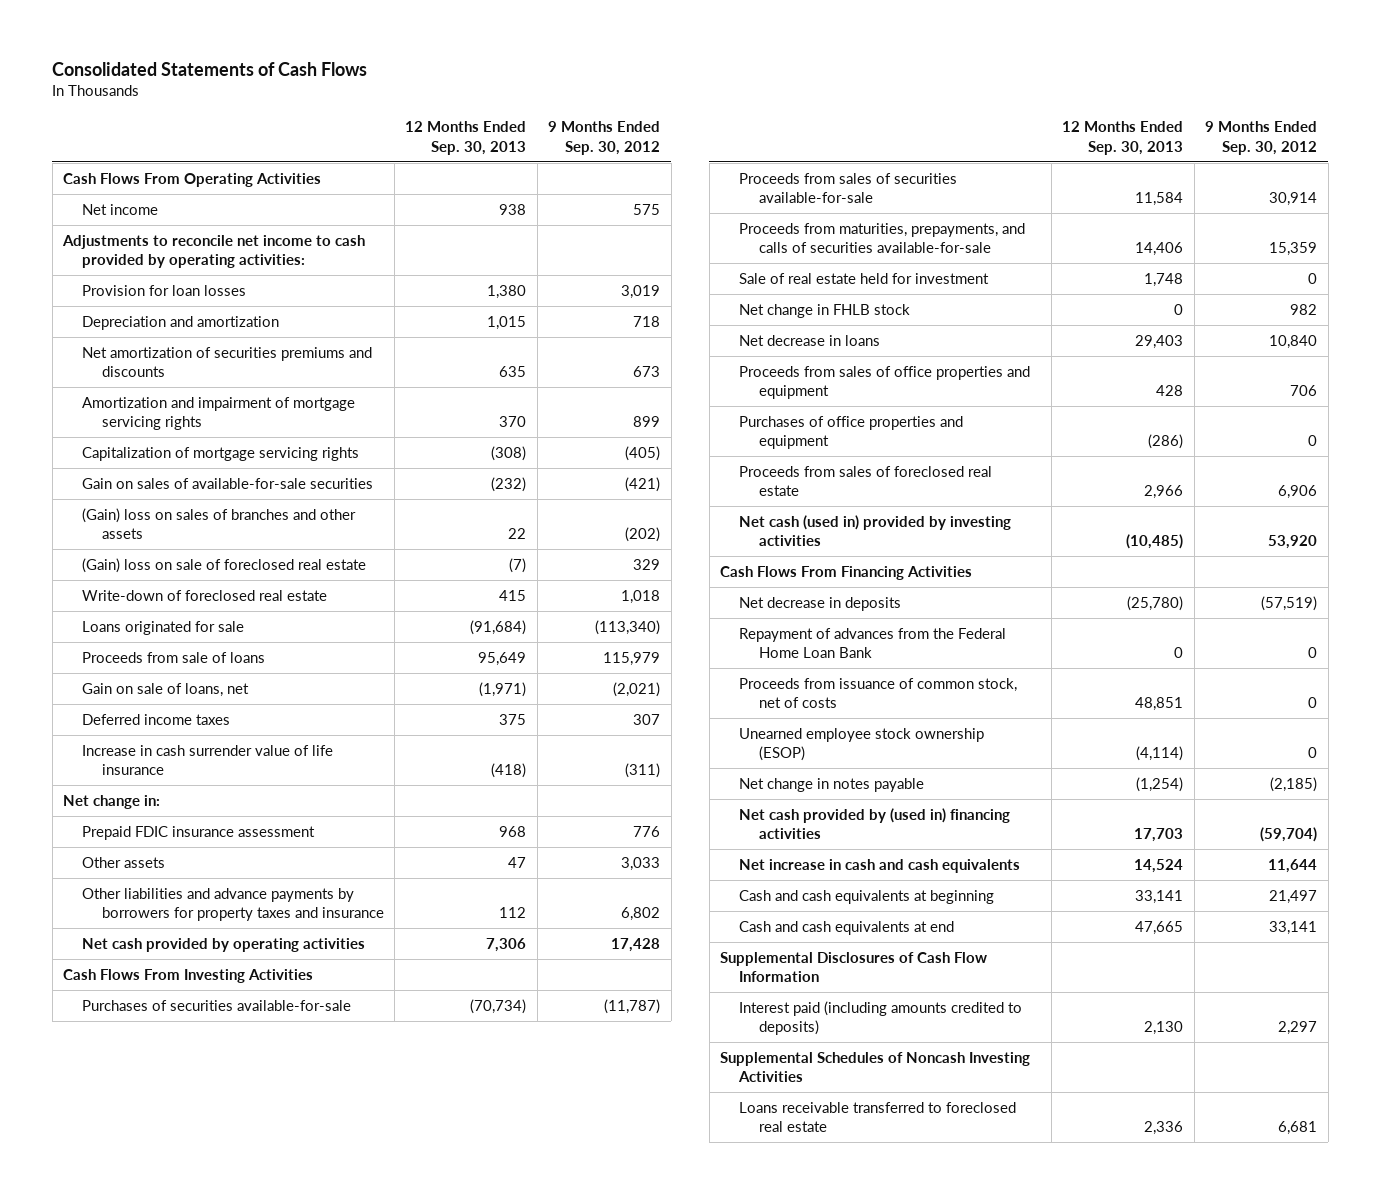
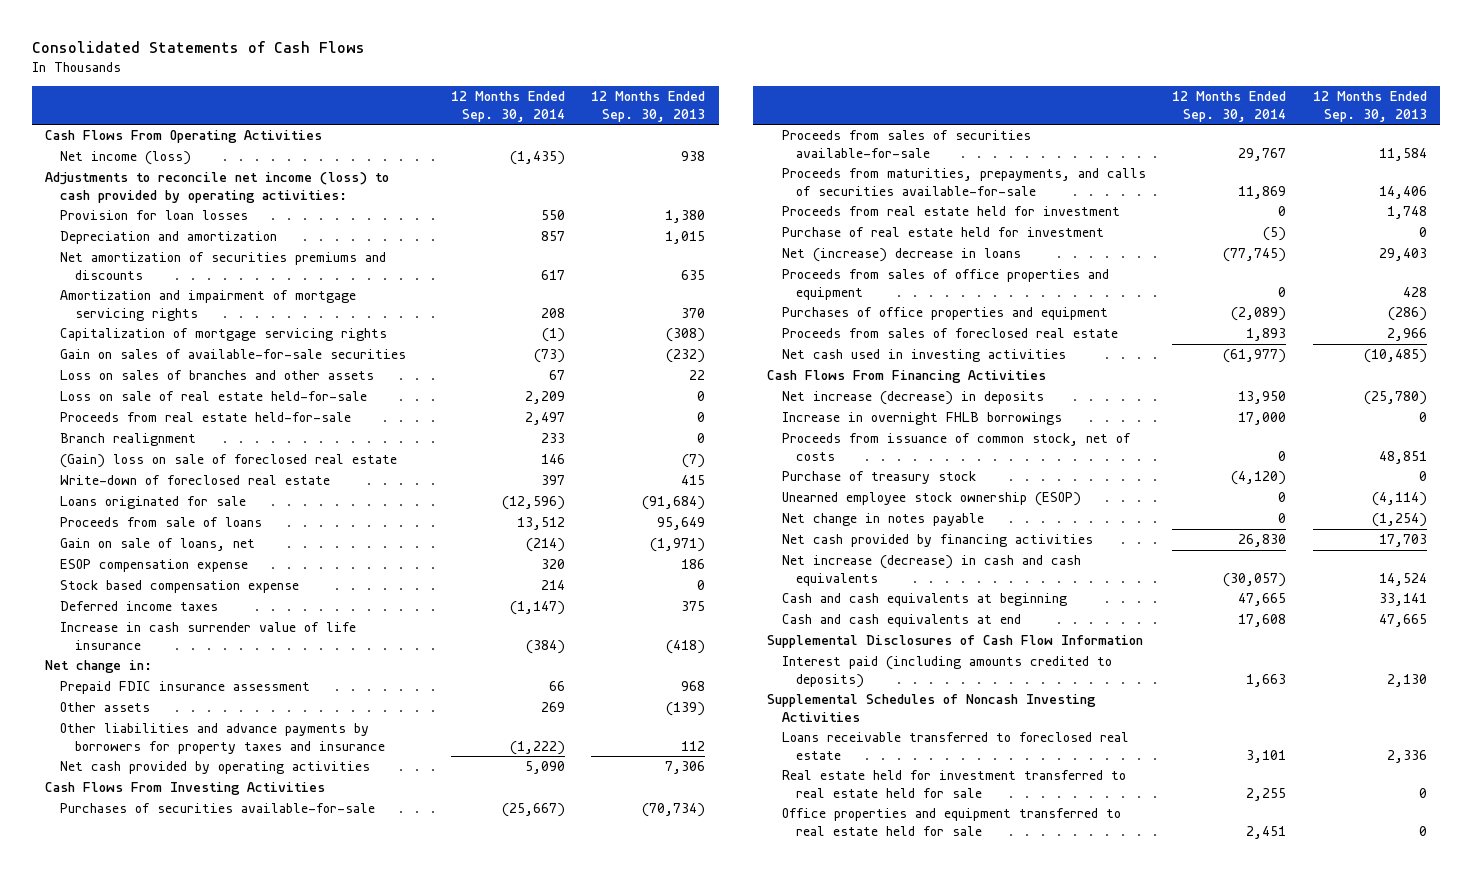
- | 12 Months Ended Sep. 30, 2013 | 9 Months Ended Sep. 30, 2012
+ | 12 Months Ended Sep. 30, 2014 | 12 Months Ended Sep. 30, 2013
- Net income | 938 | 575
- Adjustments to reconcile net income to cash provided by operating activities:
+ Net income (loss) | (1,435) | 938
+ Adjustments to reconcile net income (loss) to cash provided by operating activities:
- (Gain) loss on sales of branches and other assets | 22 | (202)
+ Loss on sales of branches and other assets | 67 | 22
+ Loss on sale of real estate held-for-sale | 2,209 | 0
+ Proceeds from real estate held-for-sale | 2,497 | 0
+ Branch realignment | 233 | 0
+ ESOP compensation expense | 320 | 186
+ Stock based compensation expense | 214 | 0
- Other assets | 47 | 3,033
+ Other assets | 269 | (139)
- Sale of real estate held for investment | 1,748 | 0
- Net change in FHLB stock | 0 | 982
- Net decrease in loans | 29,403 | 10,840
+ Proceeds from real estate held for investment | 0 | 1,748
+ Purchase of real estate held for investment | (5) | 0
+ Net (increase) decrease in loans | (77,745) | 29,403
- Net cash (used in) provided by investing activities | (10,485) | 53,920
+ Net cash used in investing activities | (61,977) | (10,485)
- Net decrease in deposits | (25,780) | (57,519)
- Repayment of advances from the Federal Home Loan Bank | 0 | 0
+ Net increase (decrease) in deposits | 13,950 | (25,780)
+ Increase in overnight FHLB borrowings | 17,000 | 0
+ Purchase of treasury stock | (4,120) | 0
- Net cash provided by (used in) financing activities | 17,703 | (59,704)
- Net increase in cash and cash equivalents | 14,524 | 11,644
+ Net cash provided by financing activities | 26,830 | 17,703
+ Net increase (decrease) in cash and cash equivalents | (30,057) | 14,524
+ Real estate held for investment transferred to real estate held for sale | 2,255 | 0
+ Office properties and equipment transferred to real estate held for sale | 2,451 | 0

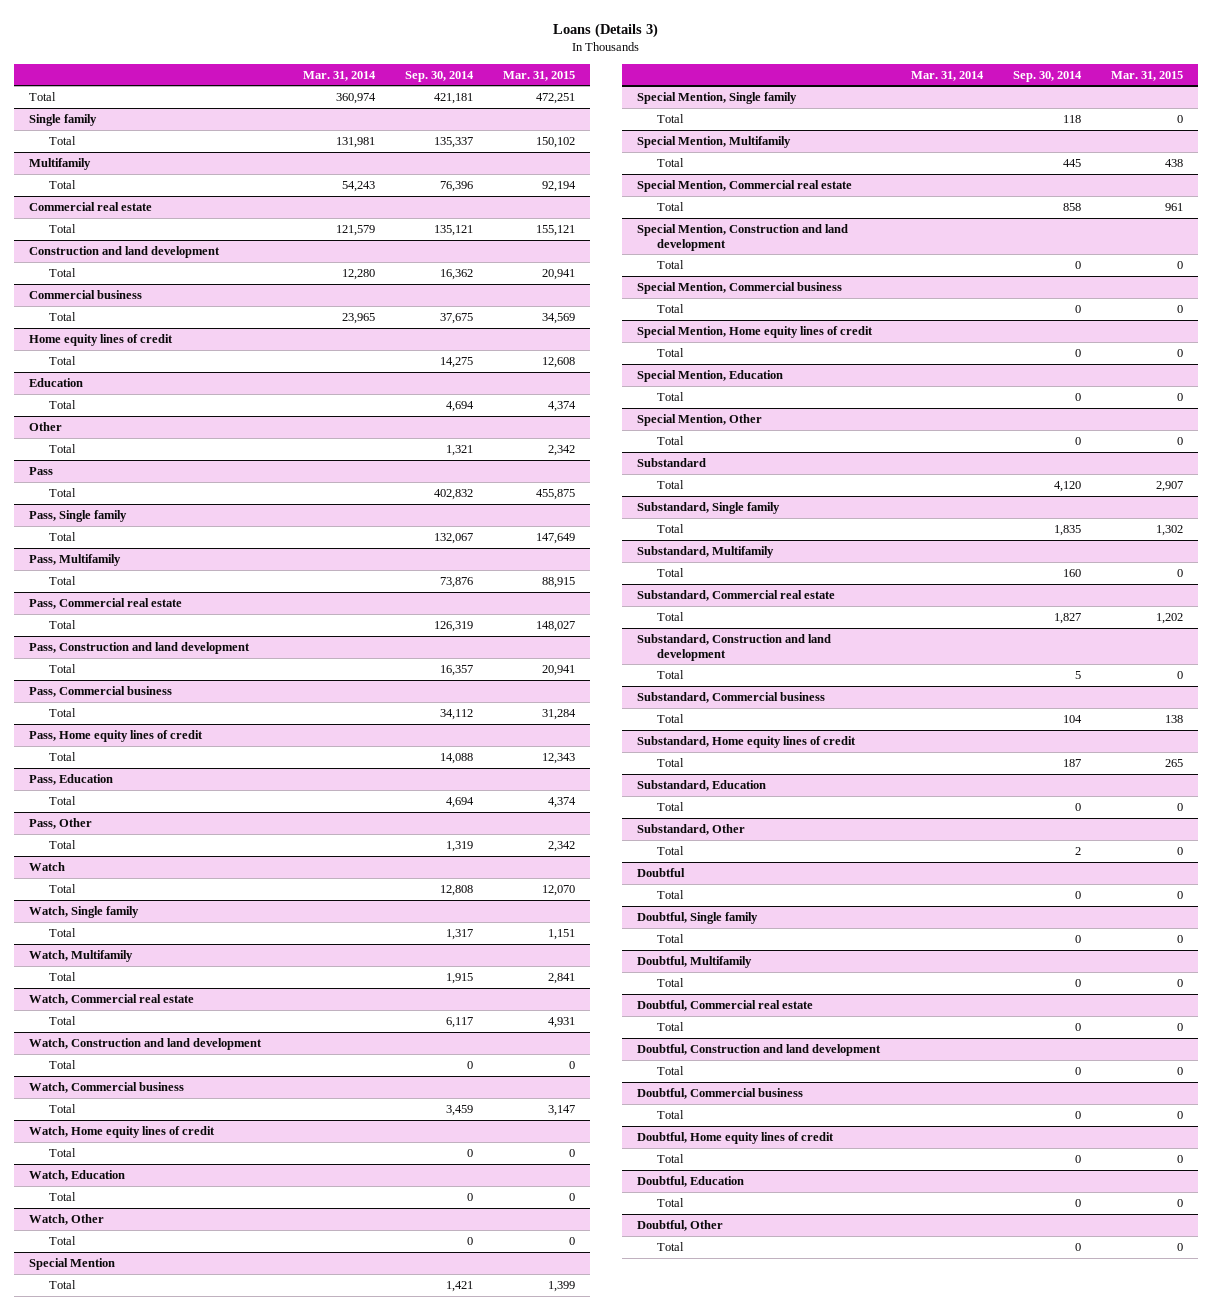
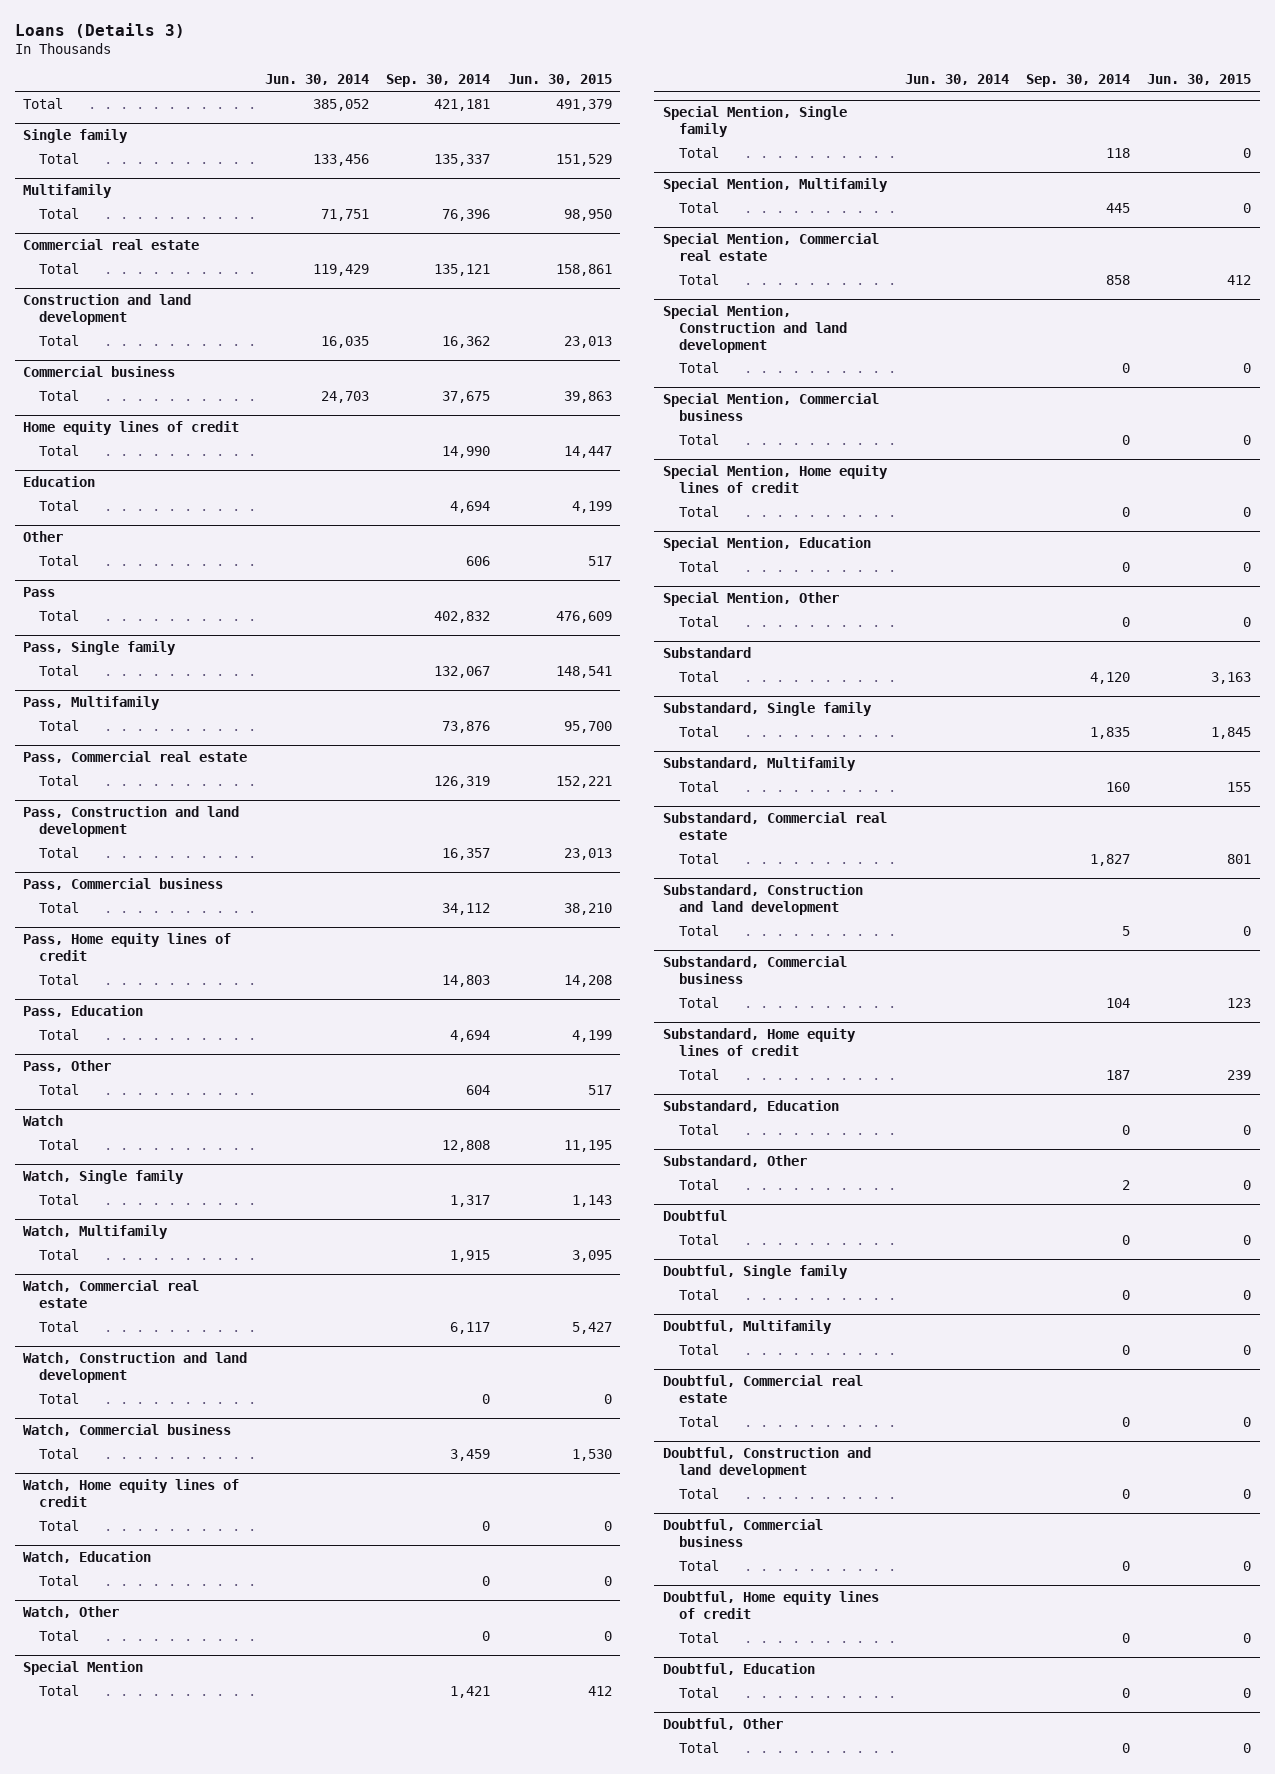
- | Mar. 31, 2014 | Sep. 30, 2014 | Mar. 31, 2015
+ | Jun. 30, 2014 | Sep. 30, 2014 | Jun. 30, 2015
@ Home equity lines of credit
- Total | | 14,275 | 12,608
+ Total | | 14,990 | 14,447
@ Other
- Total | | 1,321 | 2,342
+ Total | | 606 | 517
@ Pass, Home equity lines of credit
- Total | | 14,088 | 12,343
+ Total | | 14,803 | 14,208
@ Pass, Other
- Total | | 1,319 | 2,342
+ Total | | 604 | 517

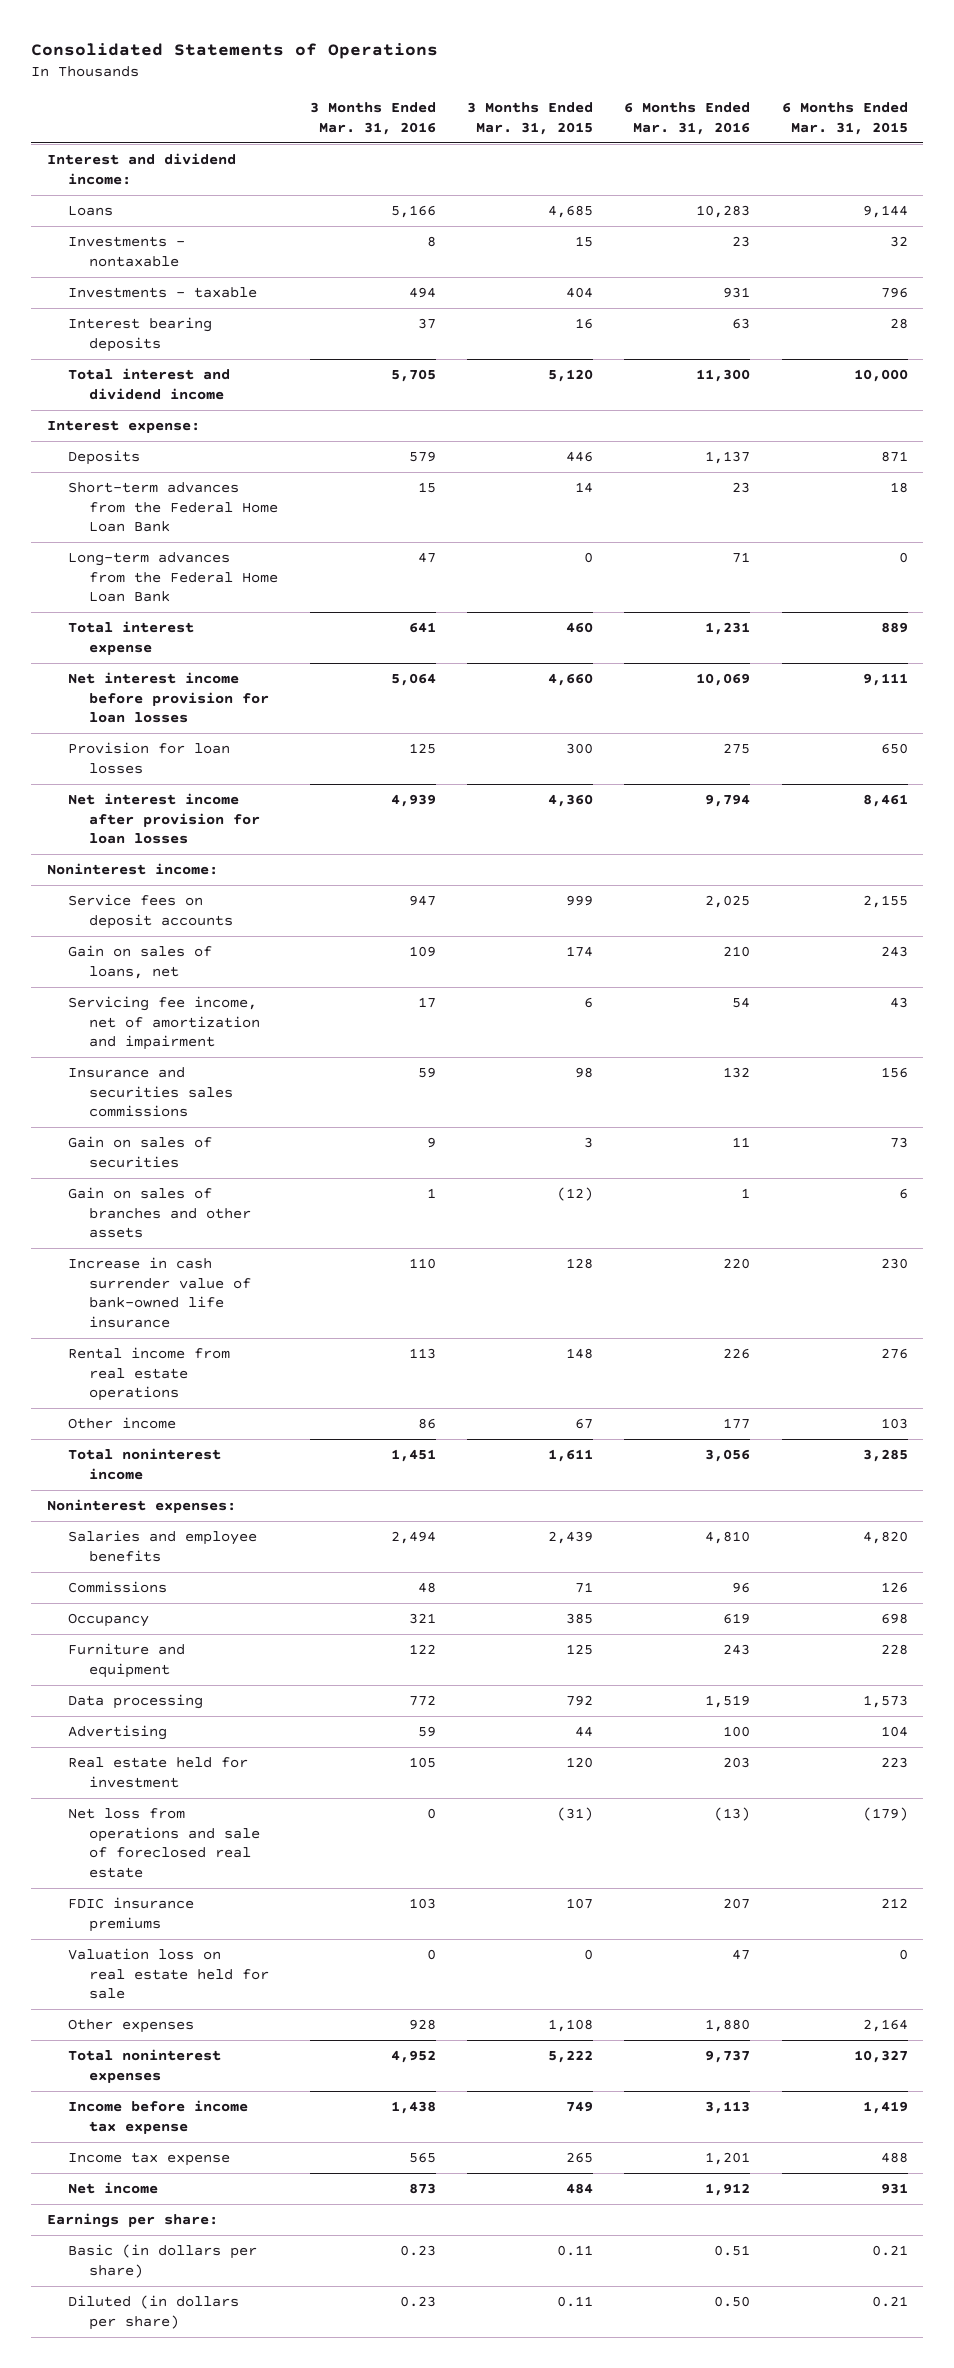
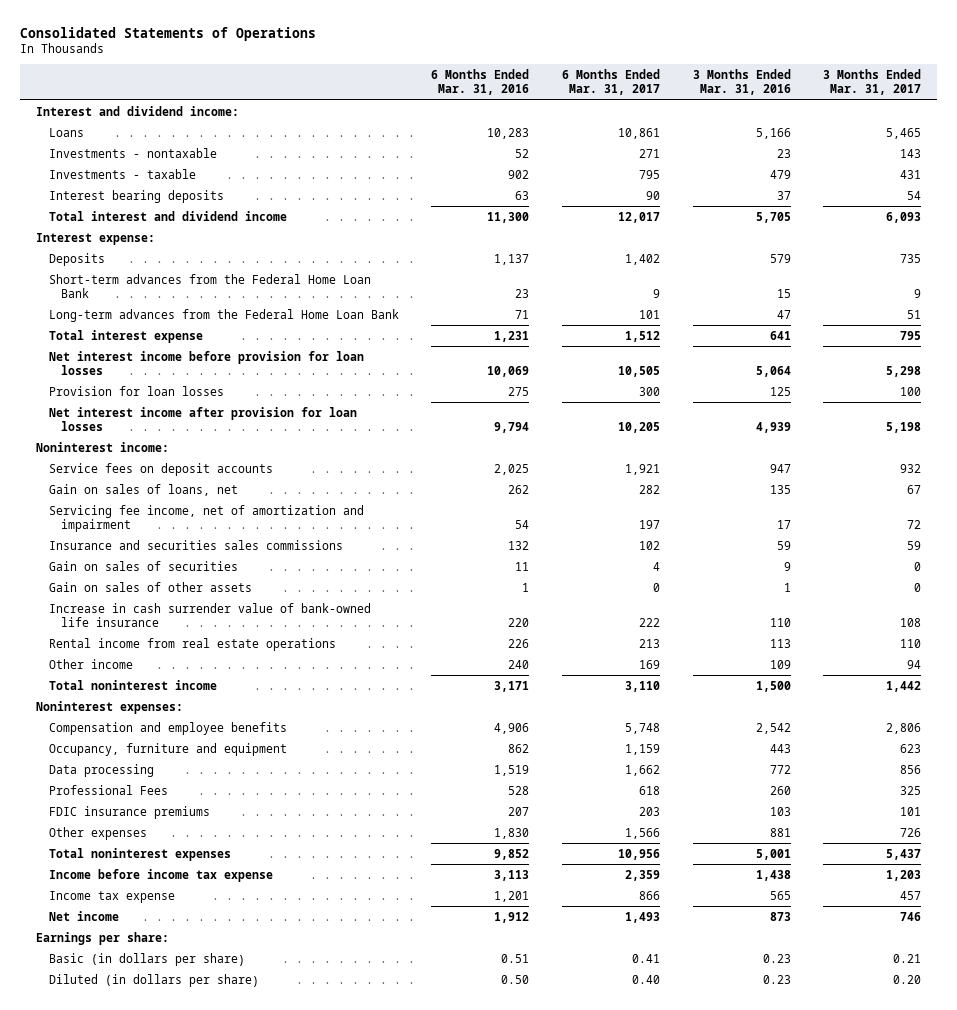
- | 3 Months Ended Mar. 31, 2016 | 3 Months Ended Mar. 31, 2015 | 6 Months Ended Mar. 31, 2016 | 6 Months Ended Mar. 31, 2015
+ | 6 Months Ended Mar. 31, 2016 | 6 Months Ended Mar. 31, 2017 | 3 Months Ended Mar. 31, 2016 | 3 Months Ended Mar. 31, 2017
- Investments - nontaxable | 8 | 15 | 23 | 32
- Investments - taxable | 494 | 404 | 931 | 796
+ Investments - nontaxable | 52 | 271 | 23 | 143
+ Investments - taxable | 902 | 795 | 479 | 431
- Gain on sales of loans, net | 109 | 174 | 210 | 243
+ Gain on sales of loans, net | 262 | 282 | 135 | 67
- Gain on sales of branches and other assets | 1 | (12) | 1 | 6
+ Gain on sales of other assets | 1 | 0 | 1 | 0
- Other income | 86 | 67 | 177 | 103
- Total noninterest income | 1,451 | 1,611 | 3,056 | 3,285
+ Other income | 240 | 169 | 109 | 94
+ Total noninterest income | 3,171 | 3,110 | 1,500 | 1,442
- Salaries and employee benefits | 2,494 | 2,439 | 4,810 | 4,820
- Commissions | 48 | 71 | 96 | 126
- Occupancy | 321 | 385 | 619 | 698
- Furniture and equipment | 122 | 125 | 243 | 228
+ Compensation and employee benefits | 4,906 | 5,748 | 2,542 | 2,806
+ Occupancy, furniture and equipment | 862 | 1,159 | 443 | 623
- Advertising | 59 | 44 | 100 | 104
- Real estate held for investment | 105 | 120 | 203 | 223
- Net loss from operations and sale of foreclosed real estate | 0 | (31) | (13) | (179)
+ Professional Fees | 528 | 618 | 260 | 325
- Valuation loss on real estate held for sale | 0 | 0 | 47 | 0
- Other expenses | 928 | 1,108 | 1,880 | 2,164
- Total noninterest expenses | 4,952 | 5,222 | 9,737 | 10,327
+ Other expenses | 1,830 | 1,566 | 881 | 726
+ Total noninterest expenses | 9,852 | 10,956 | 5,001 | 5,437

